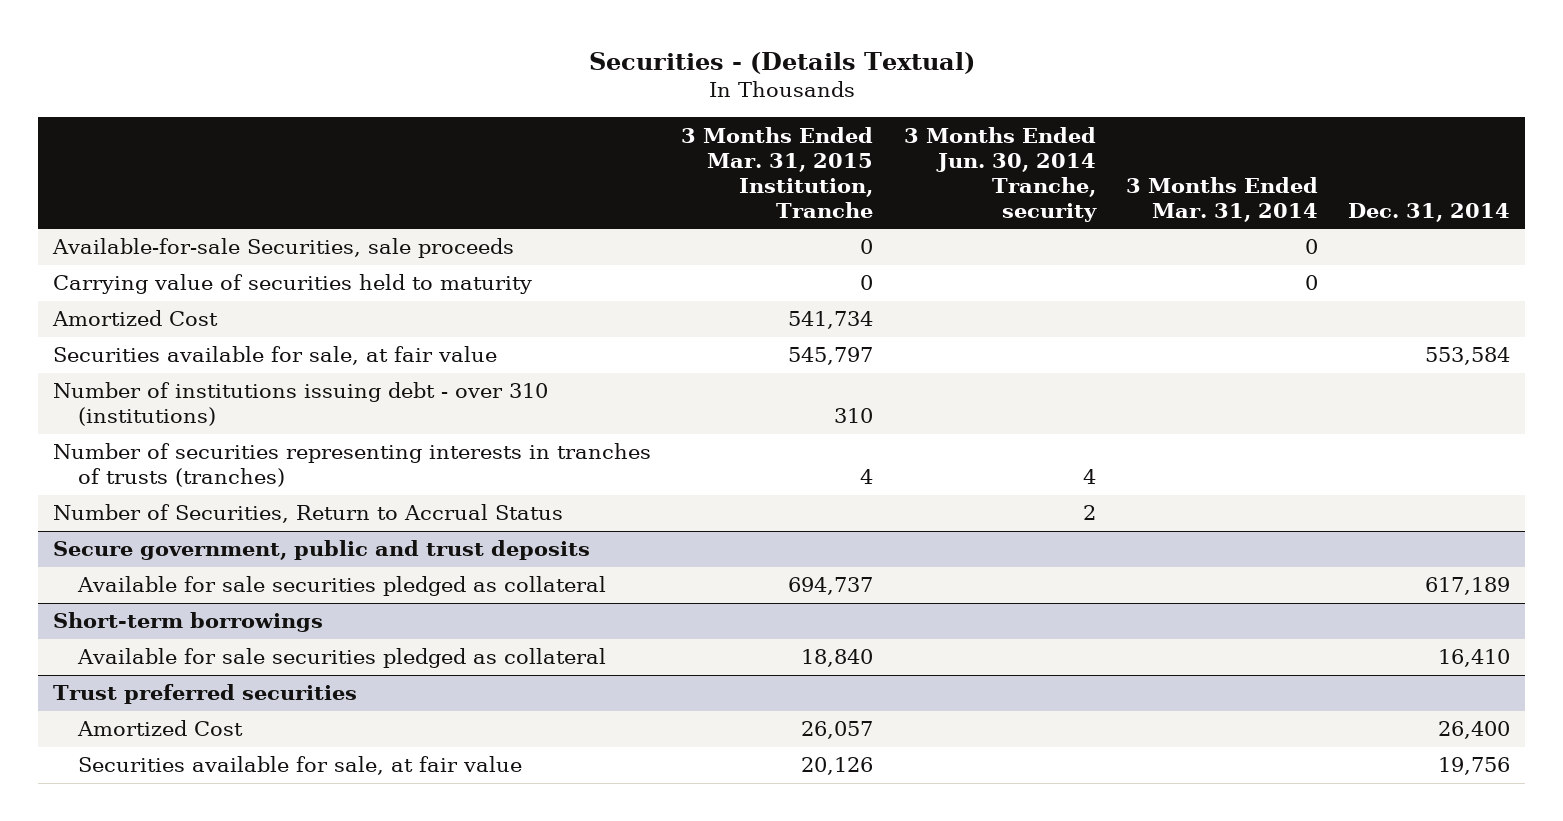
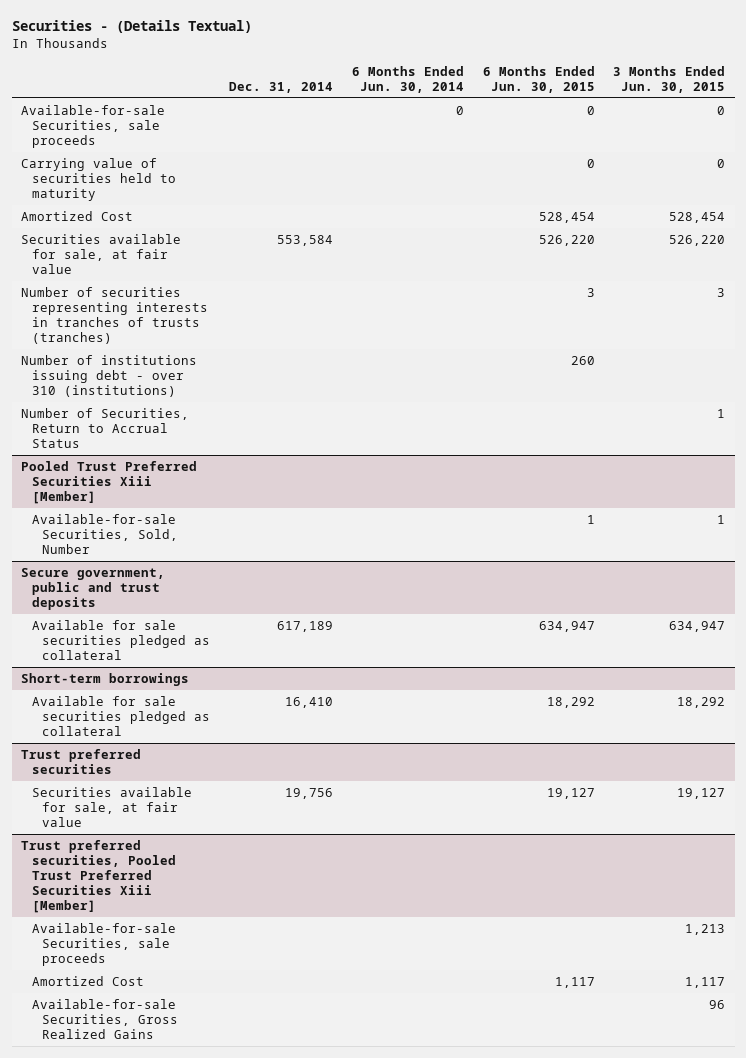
- | 3 Months Ended Mar. 31, 2015 Institution, Tranche | 3 Months Ended Jun. 30, 2014 Tranche, security | 3 Months Ended Mar. 31, 2014 | Dec. 31, 2014
+ | Dec. 31, 2014 | 6 Months Ended Jun. 30, 2014 | 6 Months Ended Jun. 30, 2015 | 3 Months Ended Jun. 30, 2015
moved down: Number of institutions issuing debt - over 310 (institutions) | | | 260 |
+ Pooled Trust Preferred Securities Xiii [Member]
+ Available-for-sale Securities, Sold, Number | | | 1 | 1
@ Trust preferred securities
- Amortized Cost | 26,057 | | | 26,400
+ Trust preferred securities, Pooled Trust Preferred Securities Xiii [Member]
+ Available-for-sale Securities, sale proceeds | | | | 1,213
+ Amortized Cost | | | 1,117 | 1,117
+ Available-for-sale Securities, Gross Realized Gains | | | | 96

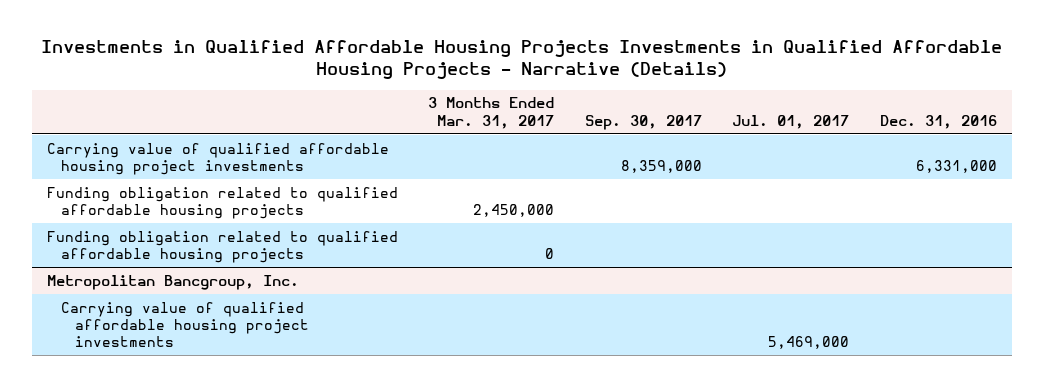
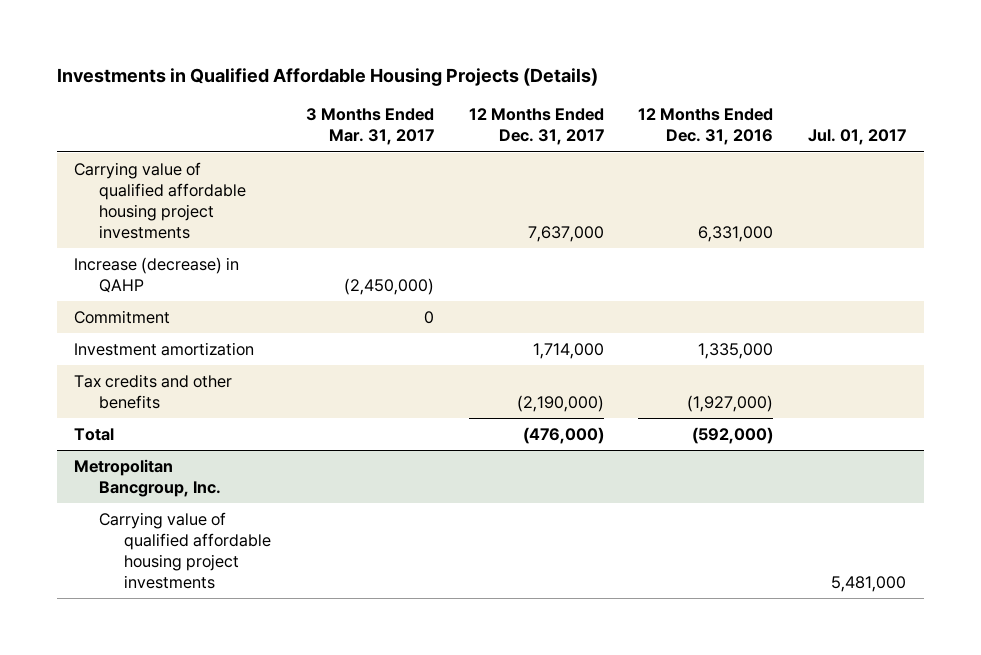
- Investments in Qualified Affordable Housing Projects Investments in Qualified Affordable Housing Projects - Narrative (Details)
+ Investments in Qualified Affordable Housing Projects (Details)
- | 3 Months Ended Mar. 31, 2017 | Sep. 30, 2017 | Jul. 01, 2017 | Dec. 31, 2016
+ | 3 Months Ended Mar. 31, 2017 | 12 Months Ended Dec. 31, 2017 | 12 Months Ended Dec. 31, 2016 | Jul. 01, 2017
- Funding obligation related to qualified affordable housing projects | 2,450,000 | | |
- Funding obligation related to qualified affordable housing projects | 0 | | |
+ Increase (decrease) in QAHP | (2,450,000) | | |
+ Commitment | 0 | | |
+ Investment amortization | | 1,714,000 | 1,335,000 |
+ Tax credits and other benefits | | (2,190,000) | (1,927,000) |
+ Total | | (476,000) | (592,000) |
@ Metropolitan Bancgroup, Inc.
- Carrying value of qualified affordable housing project investments | | | 5,469,000 |
+ Carrying value of qualified affordable housing project investments | | | | 5,481,000

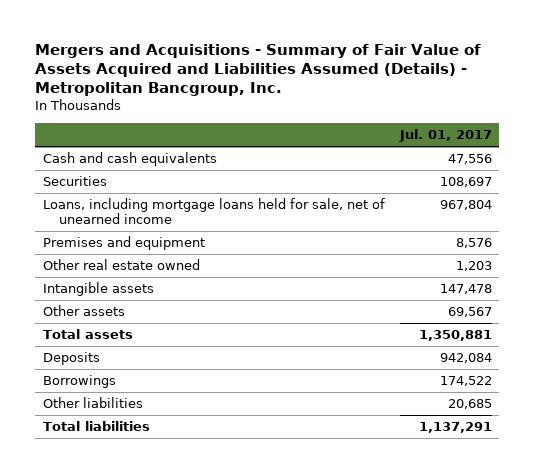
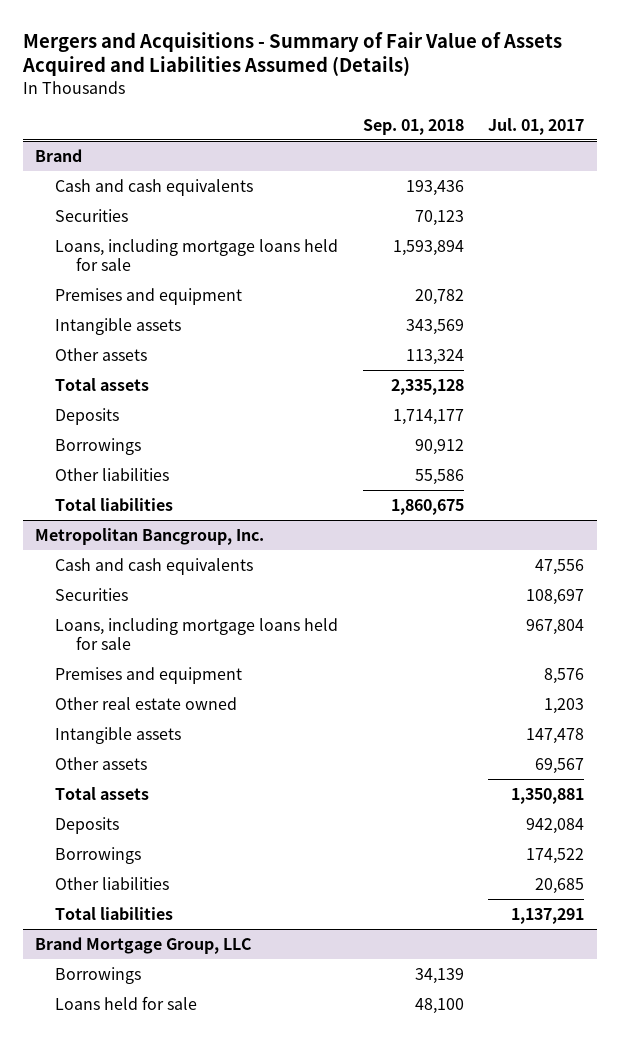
- Mergers and Acquisitions - Summary of Fair Value of Assets Acquired and Liabilities Assumed (Details) - Metropolitan Bancgroup, Inc.
+ Mergers and Acquisitions - Summary of Fair Value of Assets Acquired and Liabilities Assumed (Details)
- | Jul. 01, 2017
+ | Sep. 01, 2018 | Jul. 01, 2017
+ Brand
+ Cash and cash equivalents | 193,436 |
+ Securities | 70,123 |
+ Loans, including mortgage loans held for sale | 1,593,894 |
+ Premises and equipment | 20,782 |
+ Intangible assets | 343,569 |
+ Other assets | 113,324 |
+ Total assets | 2,335,128 |
+ Deposits | 1,714,177 |
+ Borrowings | 90,912 |
+ Other liabilities | 55,586 |
+ Total liabilities | 1,860,675 |
+ Metropolitan Bancgroup, Inc.
- Loans, including mortgage loans held for sale, net of unearned income | 967,804
+ Loans, including mortgage loans held for sale | | 967,804
+ Brand Mortgage Group, LLC
+ Borrowings | 34,139 |
+ Loans held for sale | 48,100 |

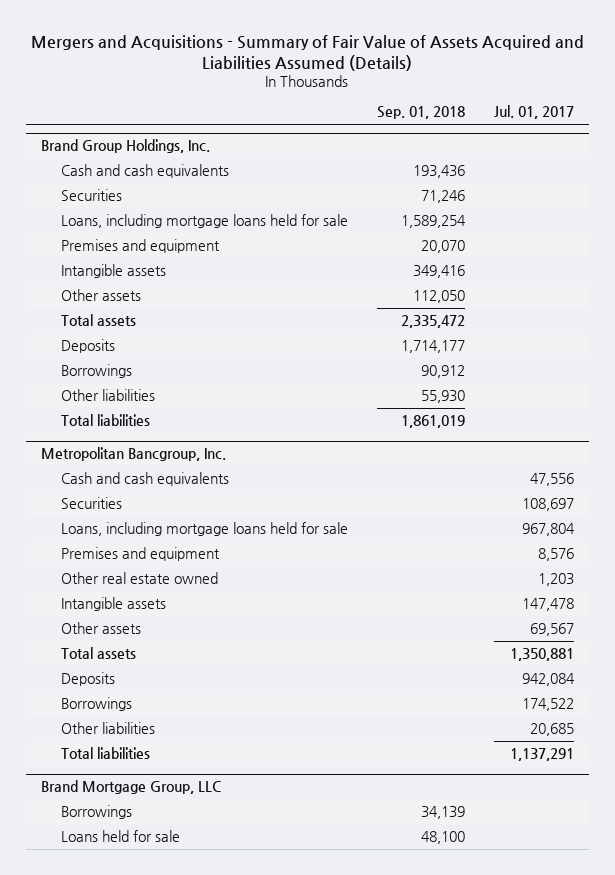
- Brand
+ Brand Group Holdings, Inc.
- Securities | 70,123 |
- Loans, including mortgage loans held for sale | 1,593,894 |
- Premises and equipment | 20,782 |
- Intangible assets | 343,569 |
- Other assets | 113,324 |
- Total assets | 2,335,128 |
+ Securities | 71,246 |
+ Loans, including mortgage loans held for sale | 1,589,254 |
+ Premises and equipment | 20,070 |
+ Intangible assets | 349,416 |
+ Other assets | 112,050 |
+ Total assets | 2,335,472 |
- Other liabilities | 55,586 |
- Total liabilities | 1,860,675 |
+ Other liabilities | 55,930 |
+ Total liabilities | 1,861,019 |

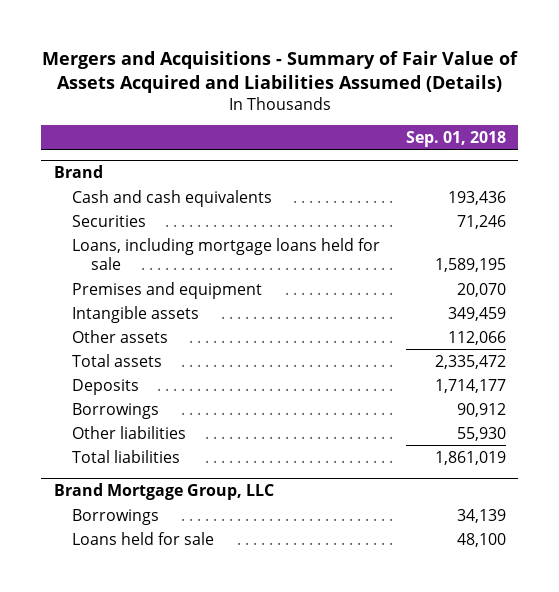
- | Sep. 01, 2018 | Jul. 01, 2017
+ | Sep. 01, 2018
- Brand Group Holdings, Inc.
+ Brand
- Loans, including mortgage loans held for sale | 1,589,254 |
+ Loans, including mortgage loans held for sale | 1,589,195
- Intangible assets | 349,416 |
- Other assets | 112,050 |
+ Intangible assets | 349,459
+ Other assets | 112,066
- Metropolitan Bancgroup, Inc.
- Cash and cash equivalents | | 47,556
- Securities | | 108,697
- Loans, including mortgage loans held for sale | | 967,804
- Premises and equipment | | 8,576
- Other real estate owned | | 1,203
- Intangible assets | | 147,478
- Other assets | | 69,567
- Total assets | | 1,350,881
- Deposits | | 942,084
- Borrowings | | 174,522
- Other liabilities | | 20,685
- Total liabilities | | 1,137,291

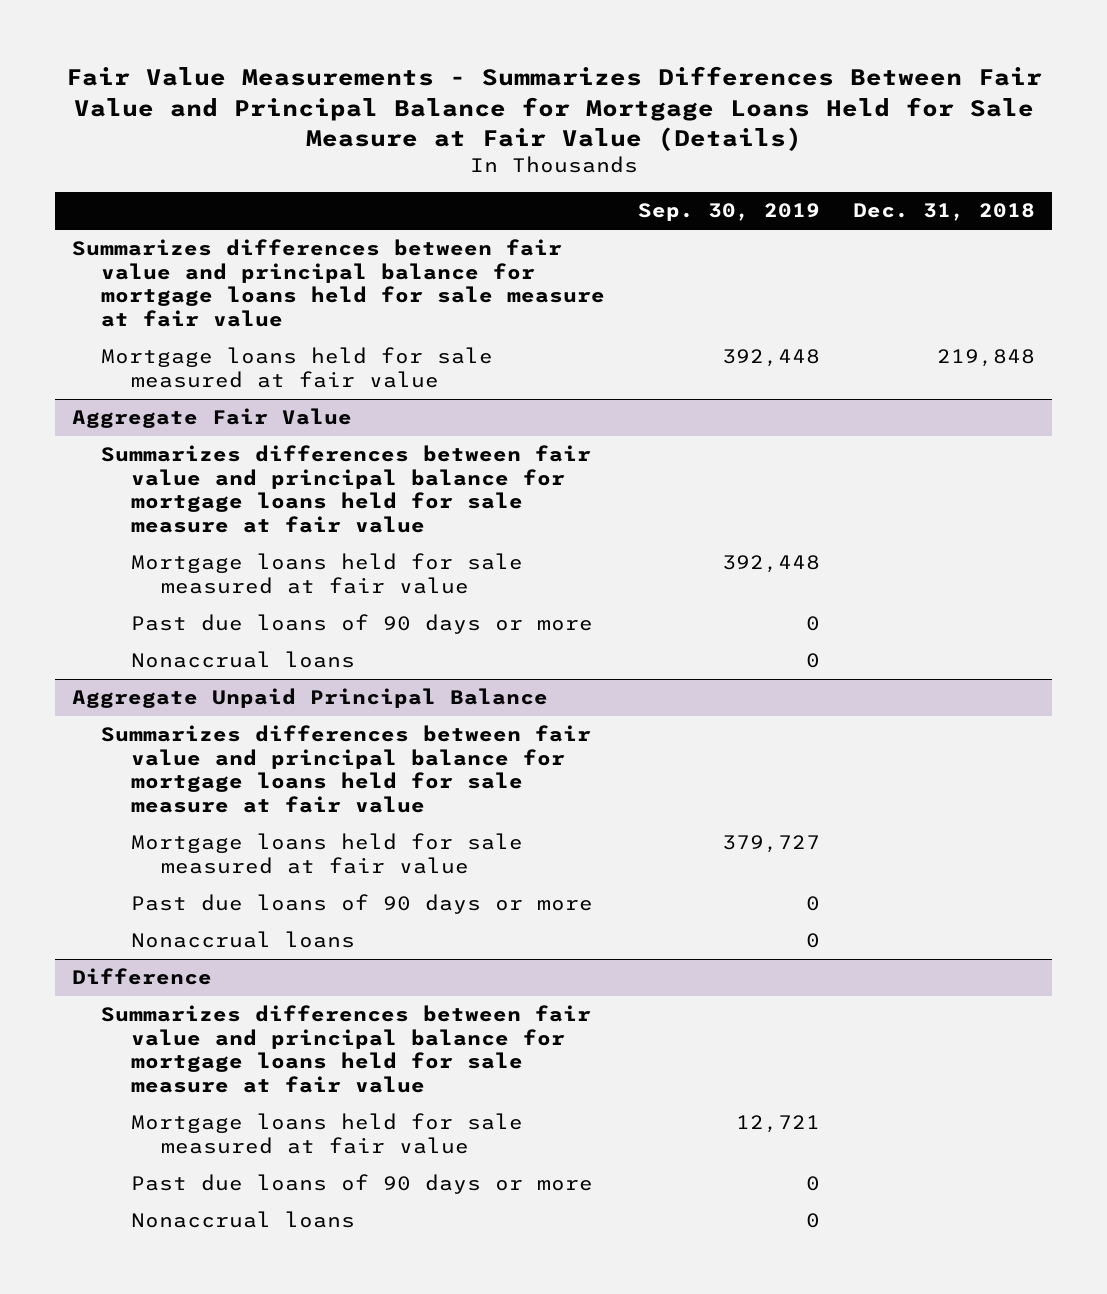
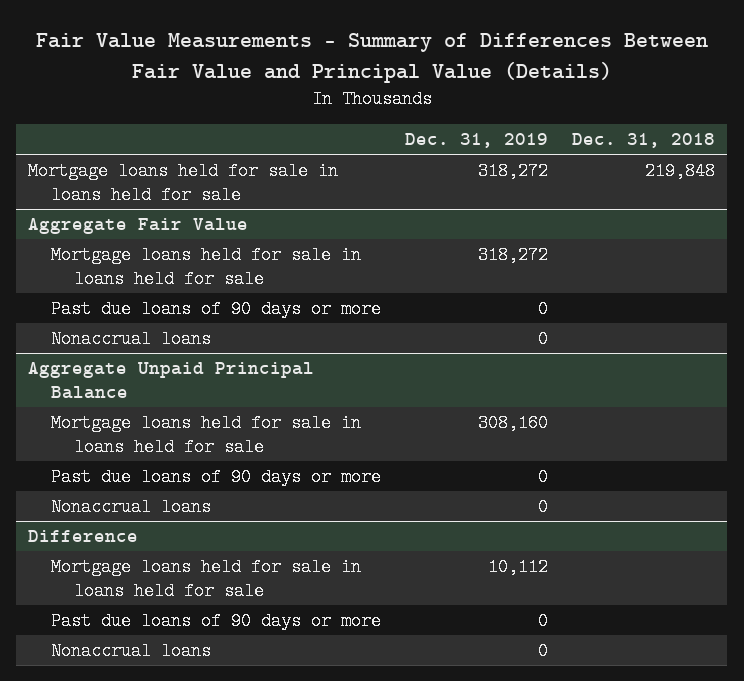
- Fair Value Measurements - Summarizes Differences Between Fair Value and Principal Balance for Mortgage Loans Held for Sale Measure at Fair Value (Details)
+ Fair Value Measurements - Summary of Differences Between Fair Value and Principal Value (Details)
- | Sep. 30, 2019 | Dec. 31, 2018
+ | Dec. 31, 2019 | Dec. 31, 2018
- Summarizes differences between fair value and principal balance for mortgage loans held for sale measure at fair value
- Mortgage loans held for sale measured at fair value | 392,448 | 219,848
+ Mortgage loans held for sale in loans held for sale | 318,272 | 219,848
@ Aggregate Fair Value
- Summarizes differences between fair value and principal balance for mortgage loans held for sale measure at fair value
- Mortgage loans held for sale measured at fair value | 392,448 |
+ Mortgage loans held for sale in loans held for sale | 318,272 |
@ Aggregate Unpaid Principal Balance
- Summarizes differences between fair value and principal balance for mortgage loans held for sale measure at fair value
- Mortgage loans held for sale measured at fair value | 379,727 |
+ Mortgage loans held for sale in loans held for sale | 308,160 |
@ Difference
- Summarizes differences between fair value and principal balance for mortgage loans held for sale measure at fair value
- Mortgage loans held for sale measured at fair value | 12,721 |
+ Mortgage loans held for sale in loans held for sale | 10,112 |

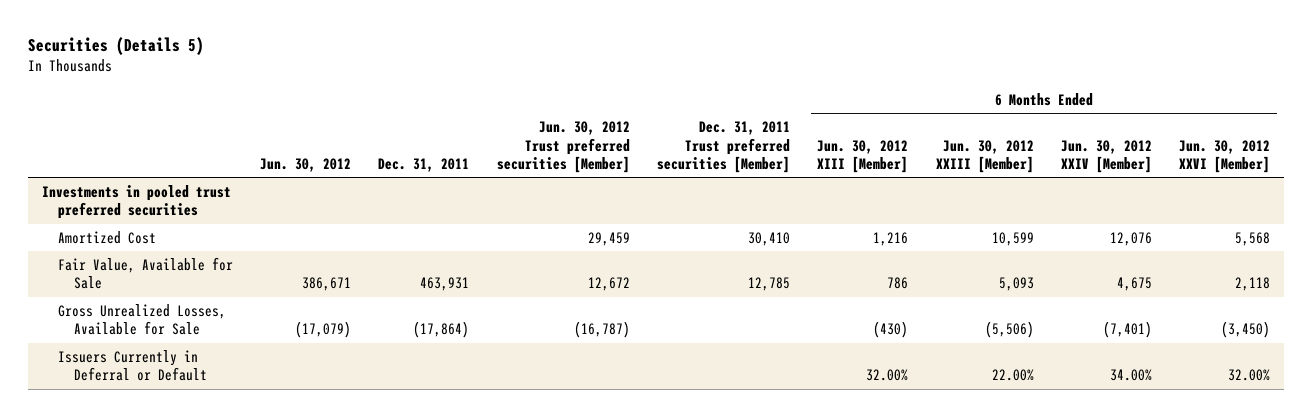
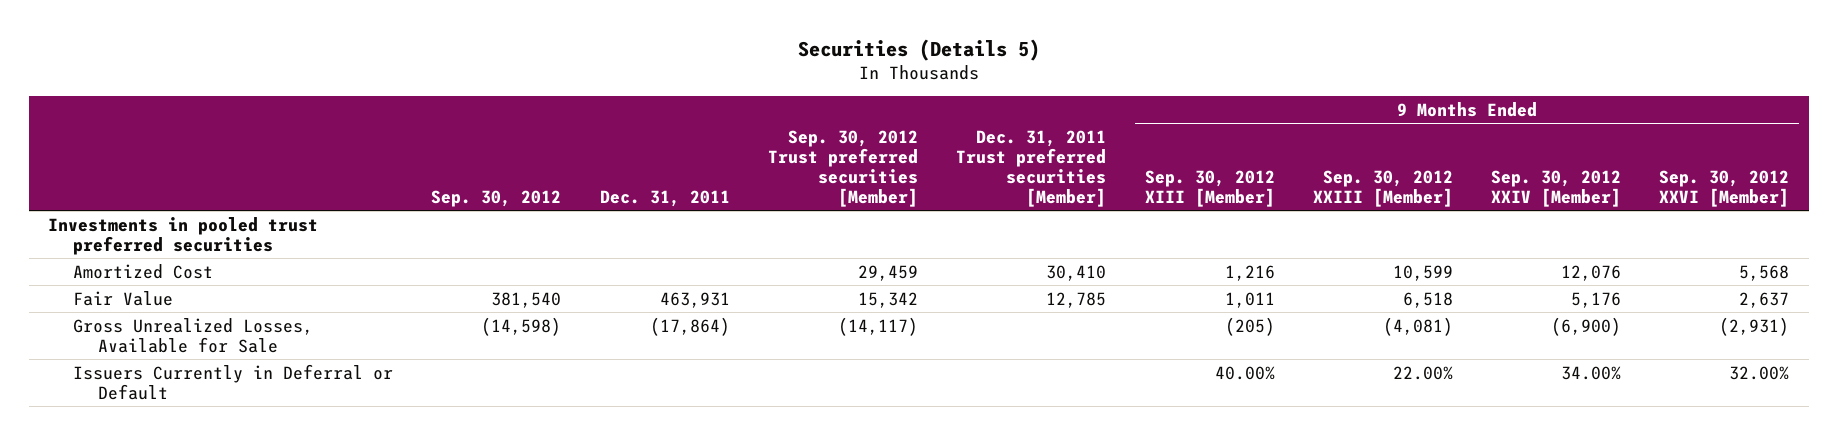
- | Jun. 30, 2012 | Dec. 31, 2011 | Jun. 30, 2012 Trust preferred securities [Member] | Dec. 31, 2011 Trust preferred securities [Member] | 6 Months Ended Jun. 30, 2012 XIII [Member] | 6 Months Ended Jun. 30, 2012 XXIII [Member] | 6 Months Ended Jun. 30, 2012 XXIV [Member] | 6 Months Ended Jun. 30, 2012 XXVI [Member]
+ | Sep. 30, 2012 | Dec. 31, 2011 | Sep. 30, 2012 Trust preferred securities [Member] | Dec. 31, 2011 Trust preferred securities [Member] | 9 Months Ended Sep. 30, 2012 XIII [Member] | 9 Months Ended Sep. 30, 2012 XXIII [Member] | 9 Months Ended Sep. 30, 2012 XXIV [Member] | 9 Months Ended Sep. 30, 2012 XXVI [Member]
- Fair Value, Available for Sale | 386,671 | 463,931 | 12,672 | 12,785 | 786 | 5,093 | 4,675 | 2,118
+ Fair Value | 381,540 | 463,931 | 15,342 | 12,785 | 1,011 | 6,518 | 5,176 | 2,637

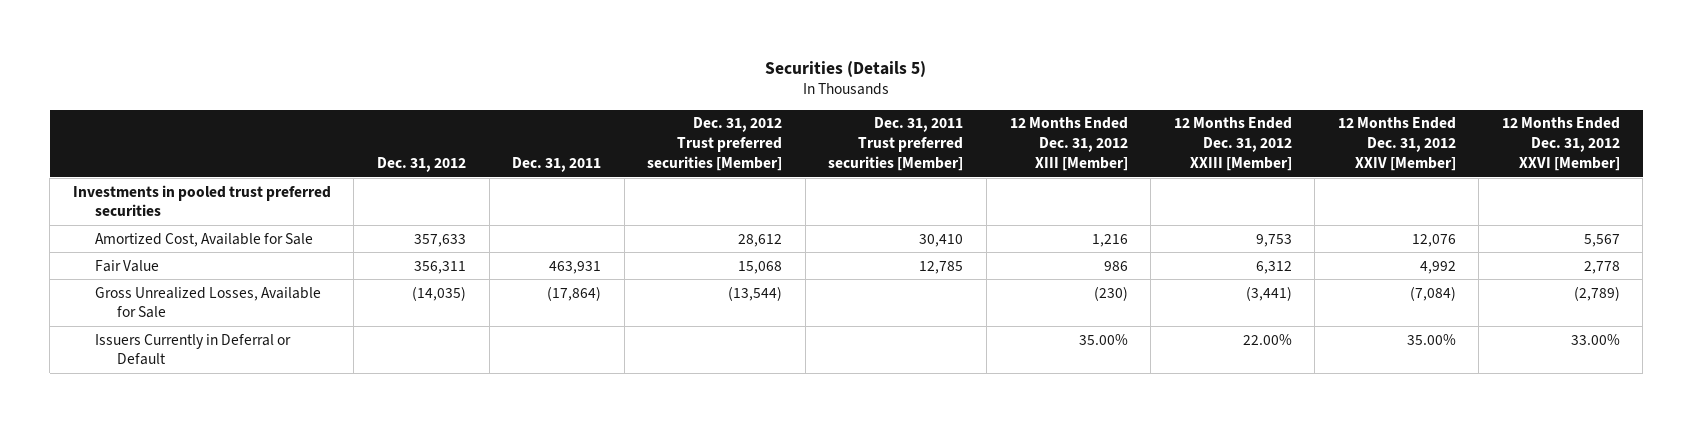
- | Sep. 30, 2012 | Dec. 31, 2011 | Sep. 30, 2012 Trust preferred securities [Member] | Dec. 31, 2011 Trust preferred securities [Member] | 9 Months Ended Sep. 30, 2012 XIII [Member] | 9 Months Ended Sep. 30, 2012 XXIII [Member] | 9 Months Ended Sep. 30, 2012 XXIV [Member] | 9 Months Ended Sep. 30, 2012 XXVI [Member]
+ | Dec. 31, 2012 | Dec. 31, 2011 | Dec. 31, 2012 Trust preferred securities [Member] | Dec. 31, 2011 Trust preferred securities [Member] | 12 Months Ended Dec. 31, 2012 XIII [Member] | 12 Months Ended Dec. 31, 2012 XXIII [Member] | 12 Months Ended Dec. 31, 2012 XXIV [Member] | 12 Months Ended Dec. 31, 2012 XXVI [Member]
- Amortized Cost | | | 29,459 | 30,410 | 1,216 | 10,599 | 12,076 | 5,568
+ Amortized Cost, Available for Sale | 357,633 | | 28,612 | 30,410 | 1,216 | 9,753 | 12,076 | 5,567

